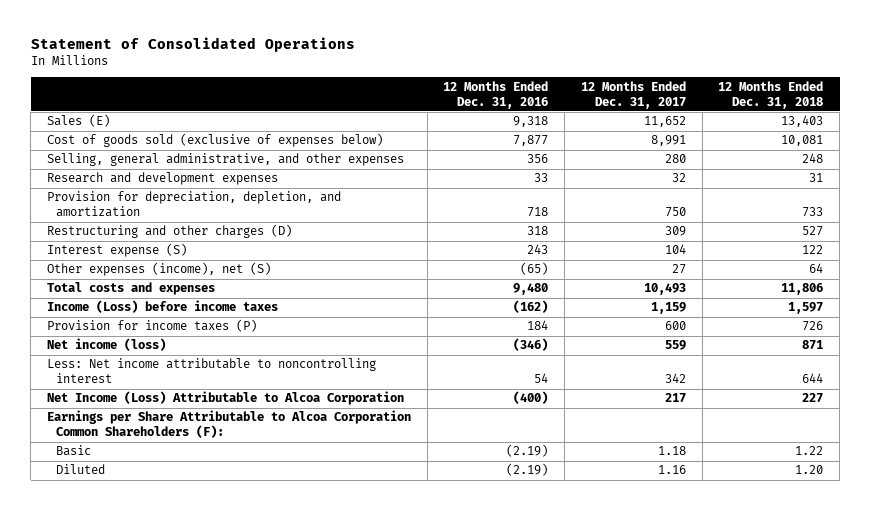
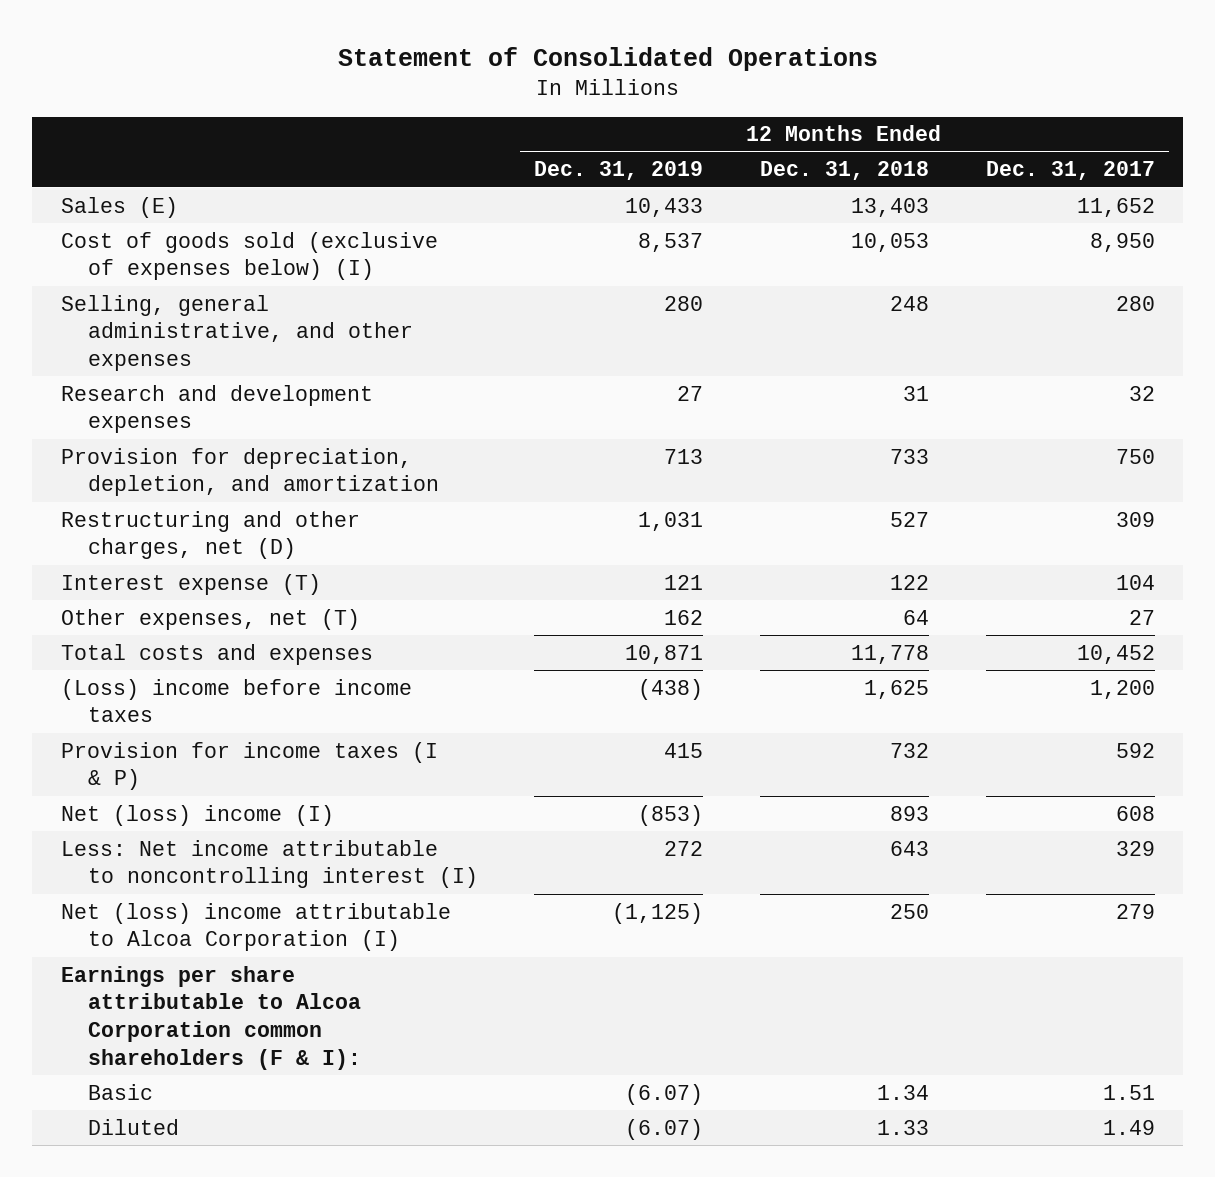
- | 12 Months Ended Dec. 31, 2016 | 12 Months Ended Dec. 31, 2017 | 12 Months Ended Dec. 31, 2018
+ | 12 Months Ended Dec. 31, 2019 | 12 Months Ended Dec. 31, 2018 | 12 Months Ended Dec. 31, 2017
- Cost of goods sold (exclusive of expenses below) | 7,877 | 8,991 | 10,081
+ Cost of goods sold (exclusive of expenses below) (I) | 8,537 | 10,053 | 8,950
- Restructuring and other charges (D) | 318 | 309 | 527
- Interest expense (S) | 243 | 104 | 122
- Other expenses (income), net (S) | (65) | 27 | 64
- Total costs and expenses | 9,480 | 10,493 | 11,806
- Income (Loss) before income taxes | (162) | 1,159 | 1,597
- Provision for income taxes (P) | 184 | 600 | 726
- Net income (loss) | (346) | 559 | 871
- Less: Net income attributable to noncontrolling interest | 54 | 342 | 644
- Net Income (Loss) Attributable to Alcoa Corporation | (400) | 217 | 227
- Earnings per Share Attributable to Alcoa Corporation Common Shareholders (F):
- Basic | (2.19) | 1.18 | 1.22
- Diluted | (2.19) | 1.16 | 1.20
+ Restructuring and other charges, net (D) | 1,031 | 527 | 309
+ Interest expense (T) | 121 | 122 | 104
+ Other expenses, net (T) | 162 | 64 | 27
+ Total costs and expenses | 10,871 | 11,778 | 10,452
+ (Loss) income before income taxes | (438) | 1,625 | 1,200
+ Provision for income taxes (I & P) | 415 | 732 | 592
+ Net (loss) income (I) | (853) | 893 | 608
+ Less: Net income attributable to noncontrolling interest (I) | 272 | 643 | 329
+ Net (loss) income attributable to Alcoa Corporation (I) | (1,125) | 250 | 279
+ Earnings per share attributable to Alcoa Corporation common shareholders (F & I):
+ Basic | (6.07) | 1.34 | 1.51
+ Diluted | (6.07) | 1.33 | 1.49

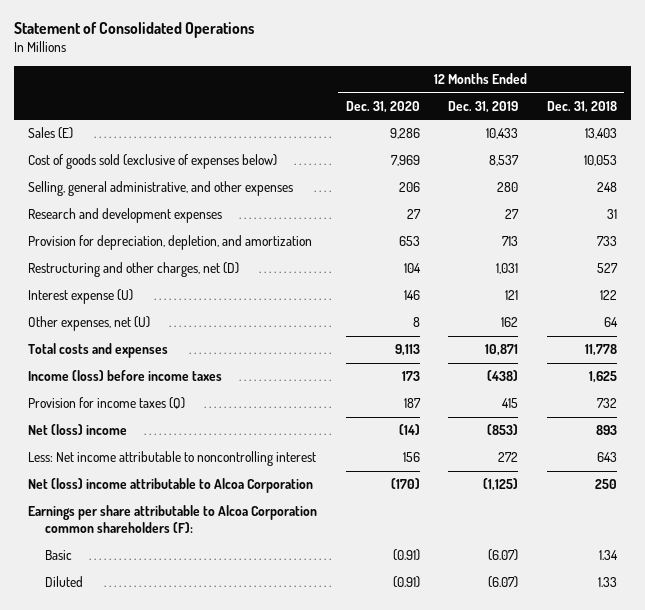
- | 12 Months Ended Dec. 31, 2019 | 12 Months Ended Dec. 31, 2018 | 12 Months Ended Dec. 31, 2017
+ | 12 Months Ended Dec. 31, 2020 | 12 Months Ended Dec. 31, 2019 | 12 Months Ended Dec. 31, 2018
- Cost of goods sold (exclusive of expenses below) (I) | 8,537 | 10,053 | 8,950
+ Cost of goods sold (exclusive of expenses below) | 7,969 | 8,537 | 10,053
- Interest expense (T) | 121 | 122 | 104
- Other expenses, net (T) | 162 | 64 | 27
+ Interest expense (U) | 146 | 121 | 122
+ Other expenses, net (U) | 8 | 162 | 64
- (Loss) income before income taxes | (438) | 1,625 | 1,200
- Provision for income taxes (I & P) | 415 | 732 | 592
- Net (loss) income (I) | (853) | 893 | 608
- Less: Net income attributable to noncontrolling interest (I) | 272 | 643 | 329
- Net (loss) income attributable to Alcoa Corporation (I) | (1,125) | 250 | 279
- Earnings per share attributable to Alcoa Corporation common shareholders (F & I):
+ Income (loss) before income taxes | 173 | (438) | 1,625
+ Provision for income taxes (Q) | 187 | 415 | 732
+ Net (loss) income | (14) | (853) | 893
+ Less: Net income attributable to noncontrolling interest | 156 | 272 | 643
+ Net (loss) income attributable to Alcoa Corporation | (170) | (1,125) | 250
+ Earnings per share attributable to Alcoa Corporation common shareholders (F):

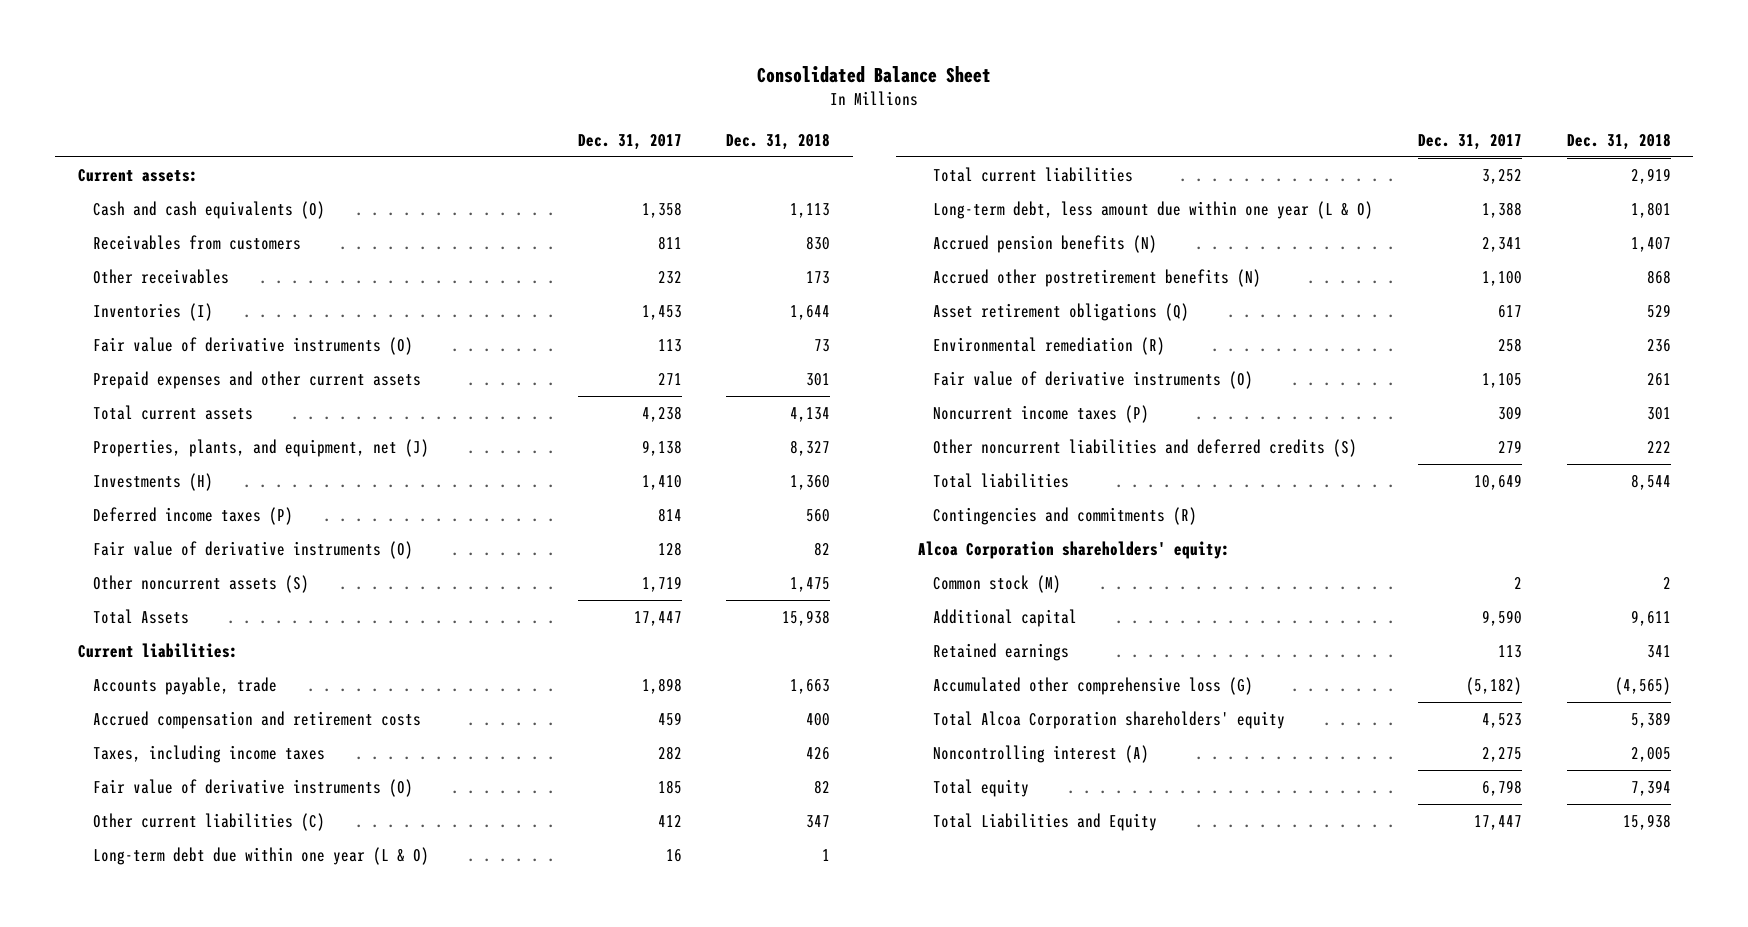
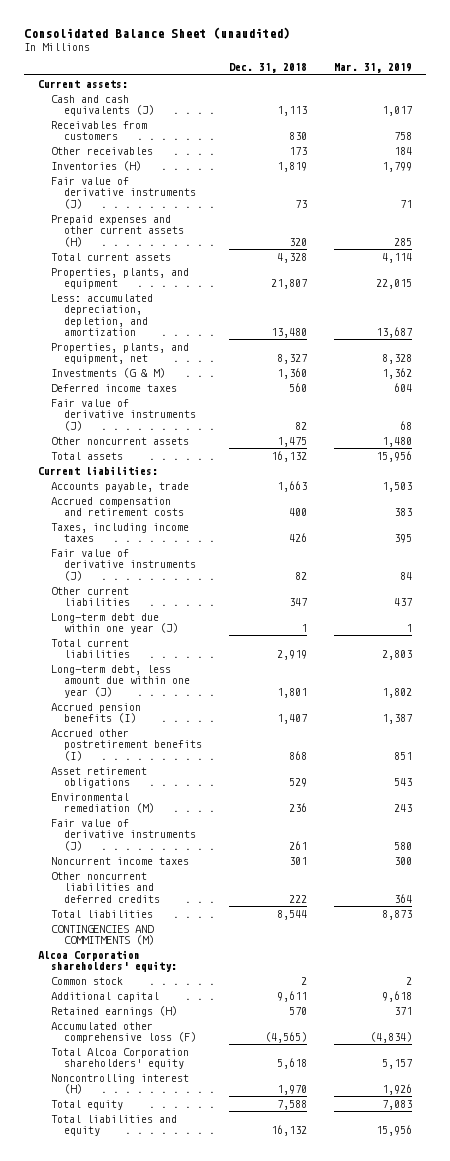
- Consolidated Balance Sheet
+ Consolidated Balance Sheet (unaudited)
- | Dec. 31, 2017 | Dec. 31, 2018
+ | Dec. 31, 2018 | Mar. 31, 2019
- Cash and cash equivalents (O) | 1,358 | 1,113
+ Cash and cash equivalents (J) | 1,113 | 1,017
- Inventories (I) | 1,453 | 1,644
- Fair value of derivative instruments (O) | 113 | 73
- Prepaid expenses and other current assets | 271 | 301
- Total current assets | 4,238 | 4,134
- Properties, plants, and equipment, net (J) | 9,138 | 8,327
- Investments (H) | 1,410 | 1,360
- Deferred income taxes (P) | 814 | 560
- Fair value of derivative instruments (O) | 128 | 82
- Other noncurrent assets (S) | 1,719 | 1,475
- Total Assets | 17,447 | 15,938
+ Inventories (H) | 1,819 | 1,799
+ Fair value of derivative instruments (J) | 73 | 71
+ Prepaid expenses and other current assets (H) | 320 | 285
+ Total current assets | 4,328 | 4,114
+ Properties, plants, and equipment | 21,807 | 22,015
+ Less: accumulated depreciation, depletion, and amortization | 13,480 | 13,687
+ Properties, plants, and equipment, net | 8,327 | 8,328
+ Investments (G & M) | 1,360 | 1,362
+ Deferred income taxes | 560 | 604
+ Fair value of derivative instruments (J) | 82 | 68
+ Other noncurrent assets | 1,475 | 1,480
+ Total assets | 16,132 | 15,956
- Fair value of derivative instruments (O) | 185 | 82
- Other current liabilities (C) | 412 | 347
- Long-term debt due within one year (L & O) | 16 | 1
+ Fair value of derivative instruments (J) | 82 | 84
+ Other current liabilities | 347 | 437
+ Long-term debt due within one year (J) | 1 | 1
- Long-term debt, less amount due within one year (L & O) | 1,388 | 1,801
- Accrued pension benefits (N) | 2,341 | 1,407
- Accrued other postretirement benefits (N) | 1,100 | 868
- Asset retirement obligations (Q) | 617 | 529
- Environmental remediation (R) | 258 | 236
- Fair value of derivative instruments (O) | 1,105 | 261
- Noncurrent income taxes (P) | 309 | 301
- Other noncurrent liabilities and deferred credits (S) | 279 | 222
+ Long-term debt, less amount due within one year (J) | 1,801 | 1,802
+ Accrued pension benefits (I) | 1,407 | 1,387
+ Accrued other postretirement benefits (I) | 868 | 851
+ Asset retirement obligations | 529 | 543
+ Environmental remediation (M) | 236 | 243
+ Fair value of derivative instruments (J) | 261 | 580
+ Noncurrent income taxes | 301 | 300
+ Other noncurrent liabilities and deferred credits | 222 | 364
- Contingencies and commitments (R)
+ CONTINGENCIES AND COMMITMENTS (M)
- Common stock (M) | 2 | 2
+ Common stock | 2 | 2
- Retained earnings | 113 | 341
- Accumulated other comprehensive loss (G) | (5,182) | (4,565)
- Total Alcoa Corporation shareholders' equity | 4,523 | 5,389
- Noncontrolling interest (A) | 2,275 | 2,005
- Total equity | 6,798 | 7,394
- Total Liabilities and Equity | 17,447 | 15,938
+ Retained earnings (H) | 570 | 371
+ Accumulated other comprehensive loss (F) | (4,565) | (4,834)
+ Total Alcoa Corporation shareholders' equity | 5,618 | 5,157
+ Noncontrolling interest (H) | 1,970 | 1,926
+ Total equity | 7,588 | 7,083
+ Total liabilities and equity | 16,132 | 15,956

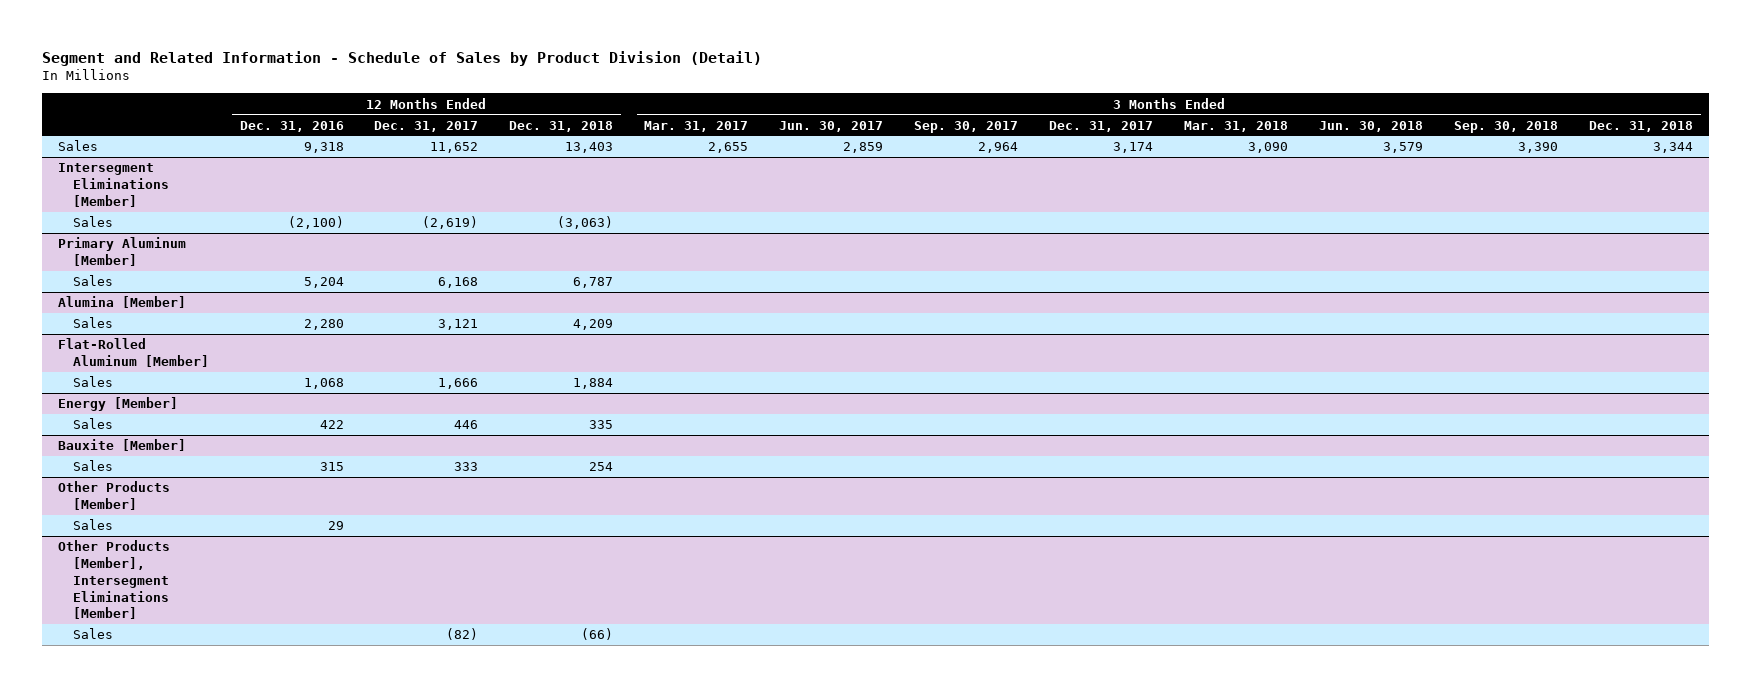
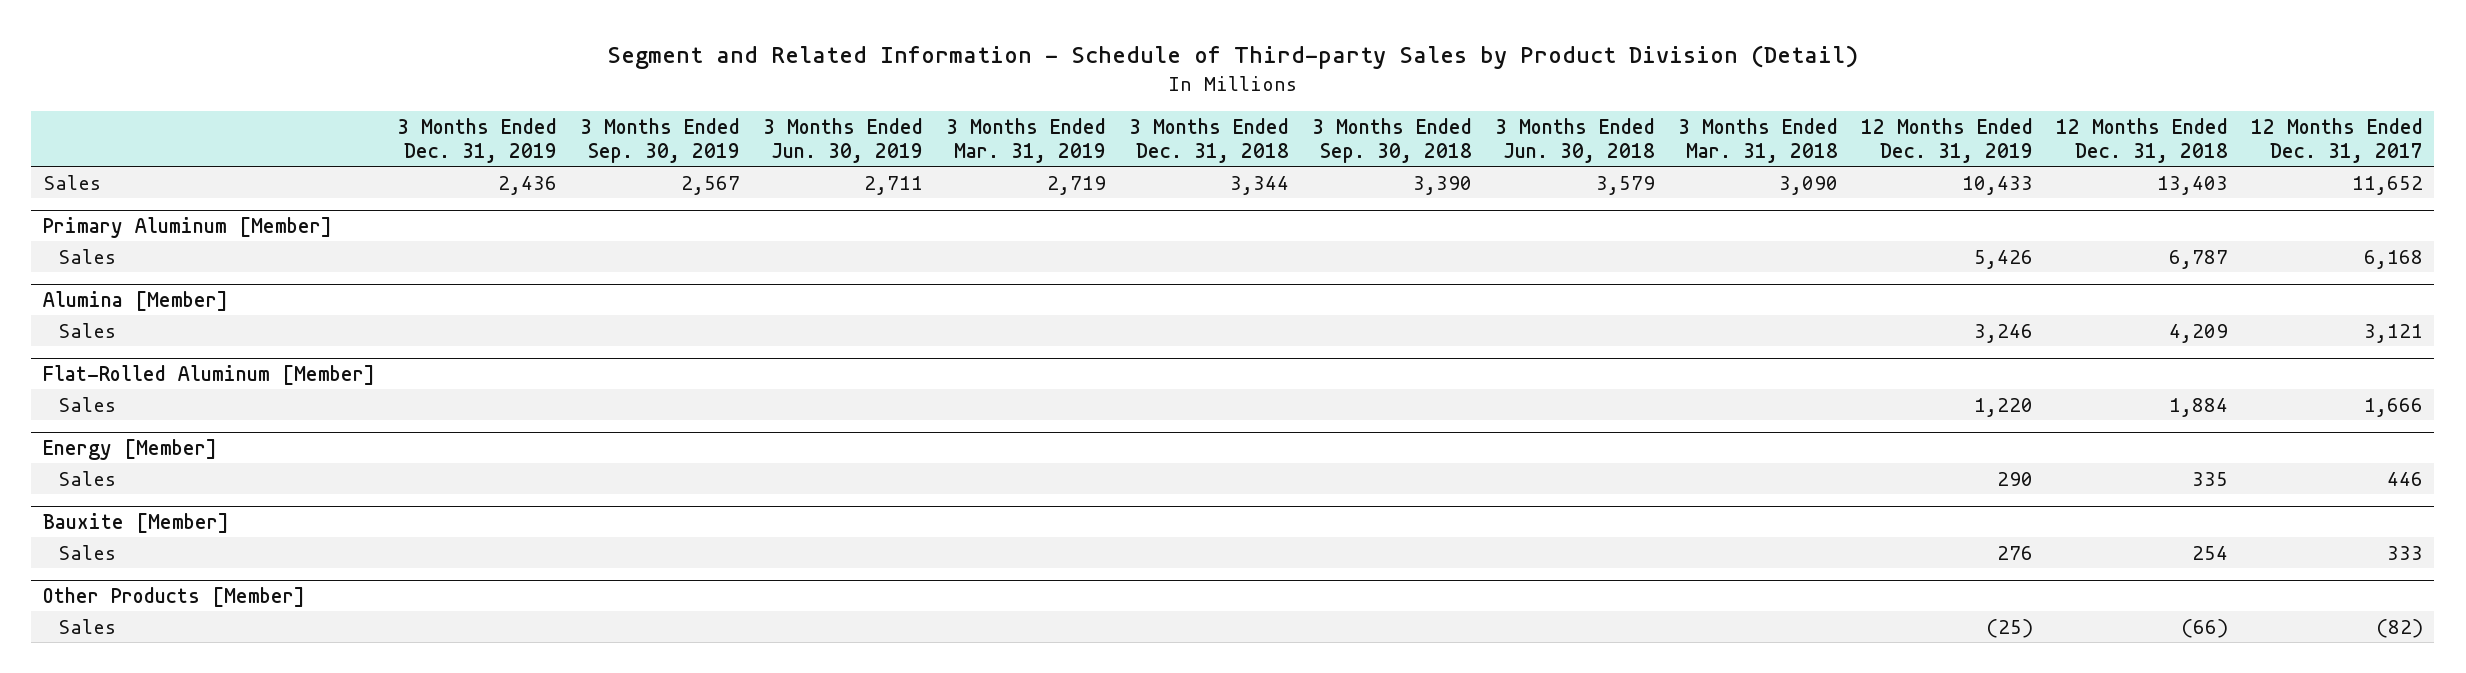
- Segment and Related Information - Schedule of Sales by Product Division (Detail)
+ Segment and Related Information - Schedule of Third-party Sales by Product Division (Detail)
- | 12 Months Ended Dec. 31, 2016 | 12 Months Ended Dec. 31, 2017 | 12 Months Ended Dec. 31, 2018 | 3 Months Ended Mar. 31, 2017 | 3 Months Ended Jun. 30, 2017 | 3 Months Ended Sep. 30, 2017 | 3 Months Ended Dec. 31, 2017 | 3 Months Ended Mar. 31, 2018 | 3 Months Ended Jun. 30, 2018 | 3 Months Ended Sep. 30, 2018 | 3 Months Ended Dec. 31, 2018
+ | 3 Months Ended Dec. 31, 2019 | 3 Months Ended Sep. 30, 2019 | 3 Months Ended Jun. 30, 2019 | 3 Months Ended Mar. 31, 2019 | 3 Months Ended Dec. 31, 2018 | 3 Months Ended Sep. 30, 2018 | 3 Months Ended Jun. 30, 2018 | 3 Months Ended Mar. 31, 2018 | 12 Months Ended Dec. 31, 2019 | 12 Months Ended Dec. 31, 2018 | 12 Months Ended Dec. 31, 2017
- Intersegment Eliminations [Member]
- Sales | (2,100) | (2,619) | (3,063) | | | | | | | |
@ Other Products [Member]
- Sales | 29 | | | | | | | | | |
- Other Products [Member], Intersegment Eliminations [Member]

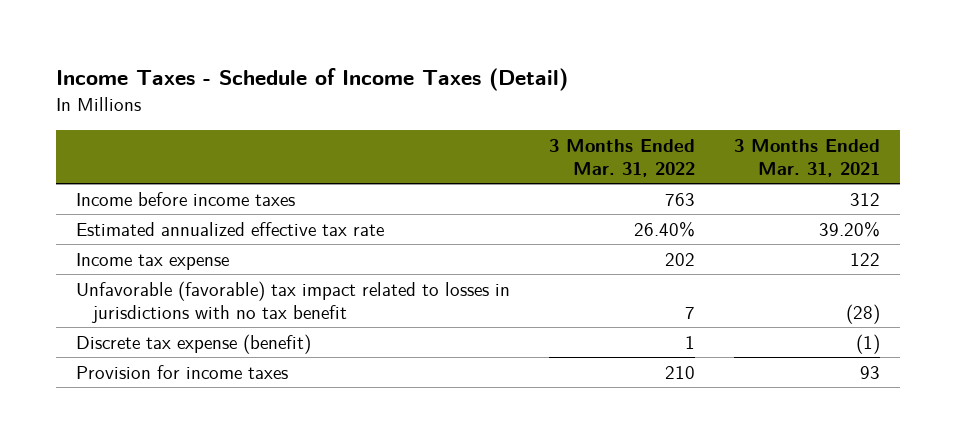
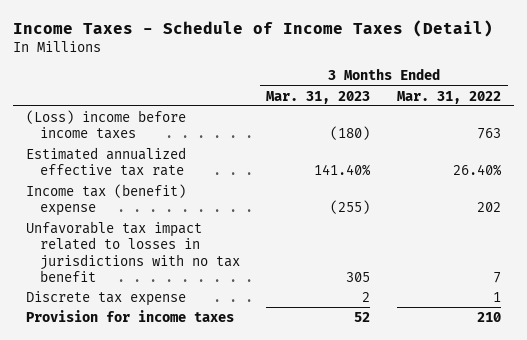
- | 3 Months Ended Mar. 31, 2022 | 3 Months Ended Mar. 31, 2021
+ | 3 Months Ended Mar. 31, 2023 | 3 Months Ended Mar. 31, 2022
- Income before income taxes | 763 | 312
+ (Loss) income before income taxes | (180) | 763
- Income tax expense | 202 | 122
- Unfavorable (favorable) tax impact related to losses in jurisdictions with no tax benefit | 7 | (28)
- Discrete tax expense (benefit) | 1 | (1)
+ Income tax (benefit) expense | (255) | 202
+ Unfavorable tax impact related to losses in jurisdictions with no tax benefit | 305 | 7
+ Discrete tax expense | 2 | 1

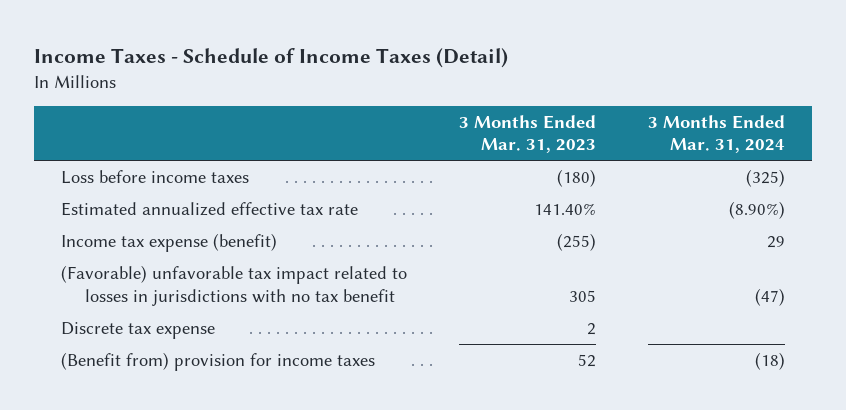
- | 3 Months Ended Mar. 31, 2023 | 3 Months Ended Mar. 31, 2022
+ | 3 Months Ended Mar. 31, 2023 | 3 Months Ended Mar. 31, 2024
- (Loss) income before income taxes | (180) | 763
+ Loss before income taxes | (180) | (325)
- Income tax (benefit) expense | (255) | 202
- Unfavorable tax impact related to losses in jurisdictions with no tax benefit | 305 | 7
+ Income tax expense (benefit) | (255) | 29
+ (Favorable) unfavorable tax impact related to losses in jurisdictions with no tax benefit | 305 | (47)
- Provision for income taxes | 52 | 210
+ (Benefit from) provision for income taxes | 52 | (18)

